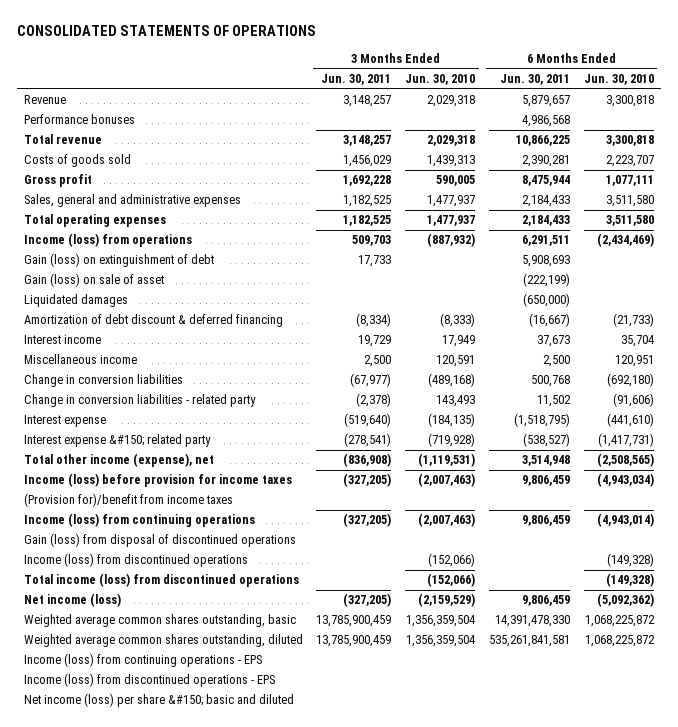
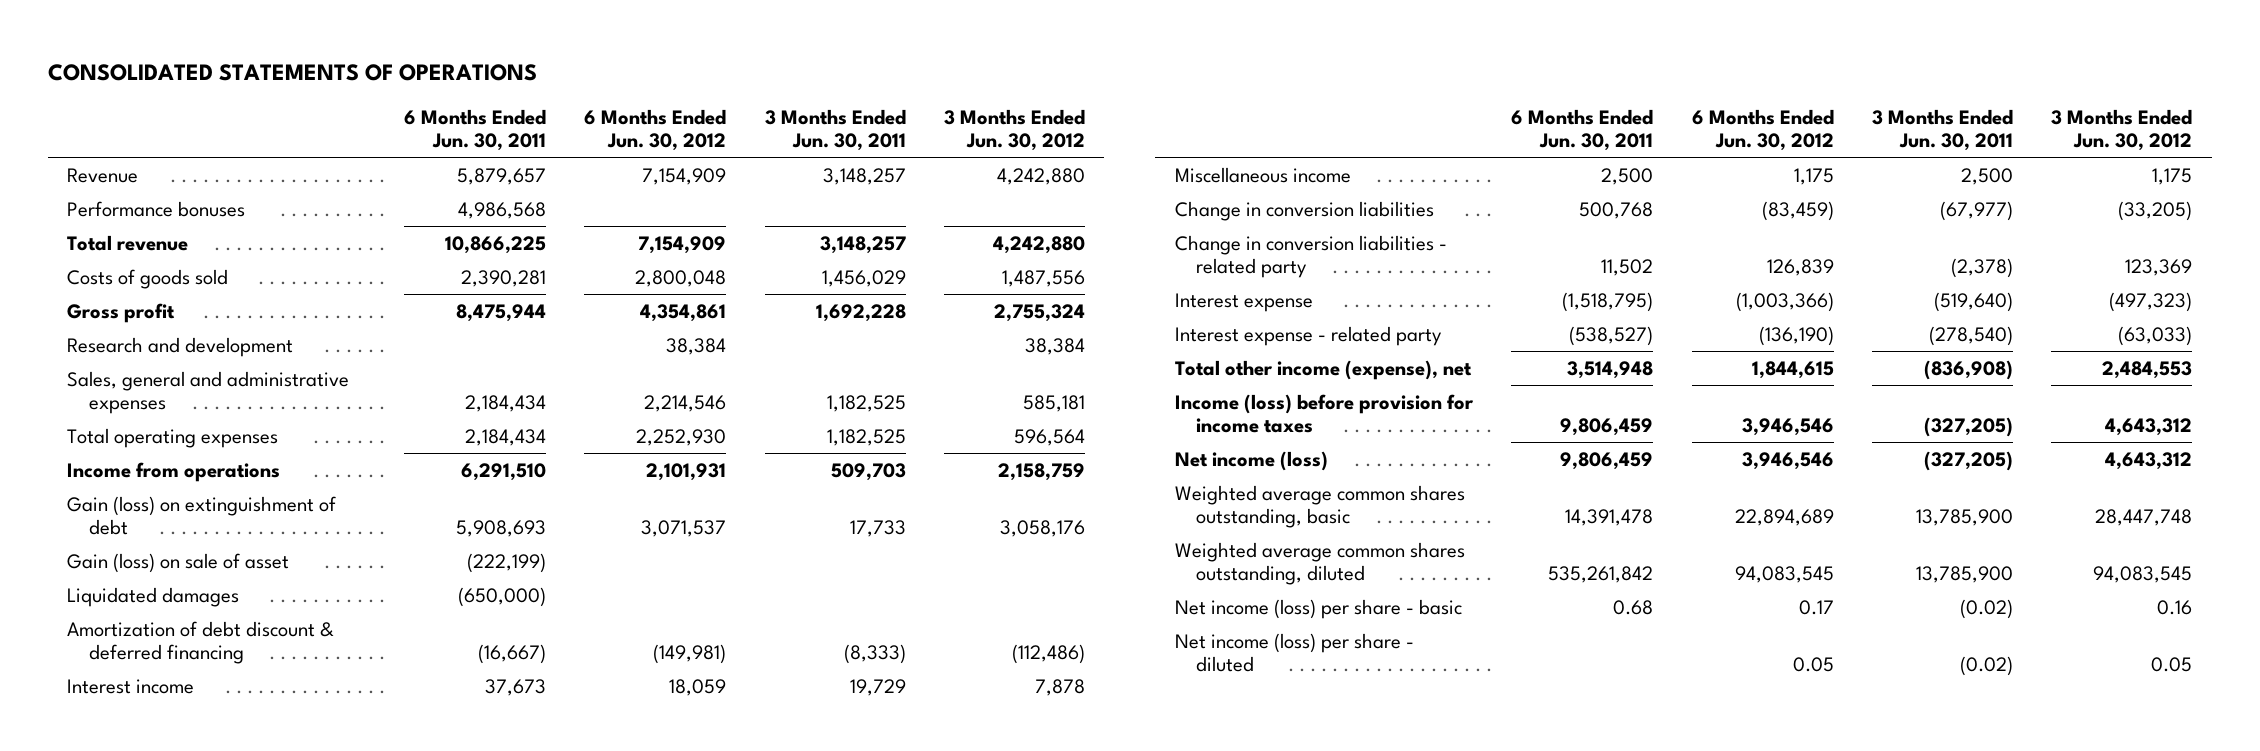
- | 3 Months Ended Jun. 30, 2011 | 3 Months Ended Jun. 30, 2010 | 6 Months Ended Jun. 30, 2011 | 6 Months Ended Jun. 30, 2010
+ | 6 Months Ended Jun. 30, 2011 | 6 Months Ended Jun. 30, 2012 | 3 Months Ended Jun. 30, 2011 | 3 Months Ended Jun. 30, 2012
- Sales, general and administrative expenses | 1,182,525 | 1,477,937 | 2,184,433 | 3,511,580
- Total operating expenses | 1,182,525 | 1,477,937 | 2,184,433 | 3,511,580
- Income (loss) from operations | 509,703 | (887,932) | 6,291,511 | (2,434,469)
+ Research and development | | 38,384 | | 38,384
+ Sales, general and administrative expenses | 2,184,434 | 2,214,546 | 1,182,525 | 585,181
+ Total operating expenses | 2,184,434 | 2,252,930 | 1,182,525 | 596,564
+ Income from operations | 6,291,510 | 2,101,931 | 509,703 | 2,158,759
- Amortization of debt discount & deferred financing | (8,334) | (8,333) | (16,667) | (21,733)
+ Amortization of debt discount & deferred financing | (16,667) | (149,981) | (8,333) | (112,486)
- Interest expense &#150; related party | (278,541) | (719,928) | (538,527) | (1,417,731)
+ Interest expense - related party | (538,527) | (136,190) | (278,540) | (63,033)
- (Provision for)/benefit from income taxes
- Income (loss) from continuing operations | (327,205) | (2,007,463) | 9,806,459 | (4,943,014)
- Gain (loss) from disposal of discontinued operations
- Income (loss) from discontinued operations | | (152,066) | | (149,328)
- Total income (loss) from discontinued operations | | (152,066) | | (149,328)
- Weighted average common shares outstanding, basic | 13,785,900,459 | 1,356,359,504 | 14,391,478,330 | 1,068,225,872
- Weighted average common shares outstanding, diluted | 13,785,900,459 | 1,356,359,504 | 535,261,841,581 | 1,068,225,872
- Income (loss) from continuing operations - EPS
- Income (loss) from discontinued operations - EPS
- Net income (loss) per share &#150; basic and diluted
+ Weighted average common shares outstanding, basic | 14,391,478 | 22,894,689 | 13,785,900 | 28,447,748
+ Weighted average common shares outstanding, diluted | 535,261,842 | 94,083,545 | 13,785,900 | 94,083,545
+ Net income (loss) per share - basic | 0.68 | 0.17 | (0.02) | 0.16
+ Net income (loss) per share - diluted | | 0.05 | (0.02) | 0.05

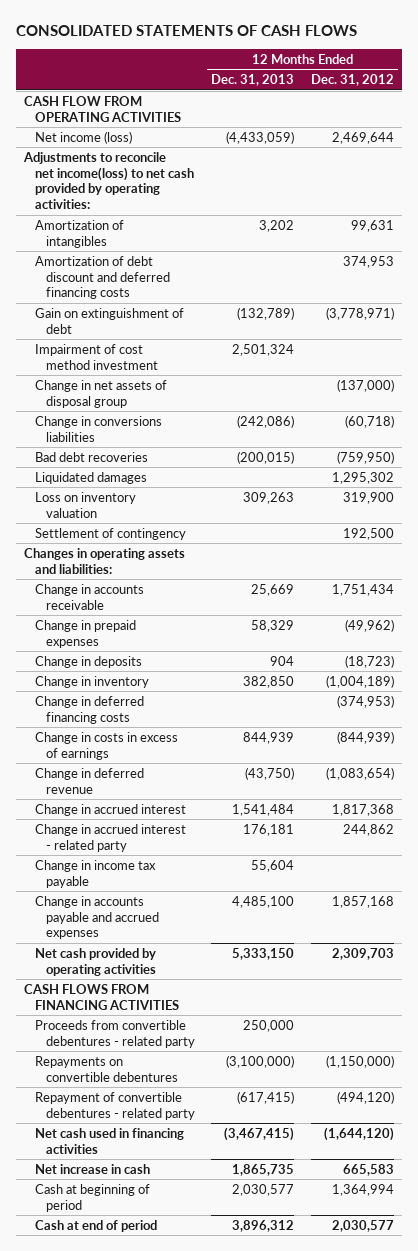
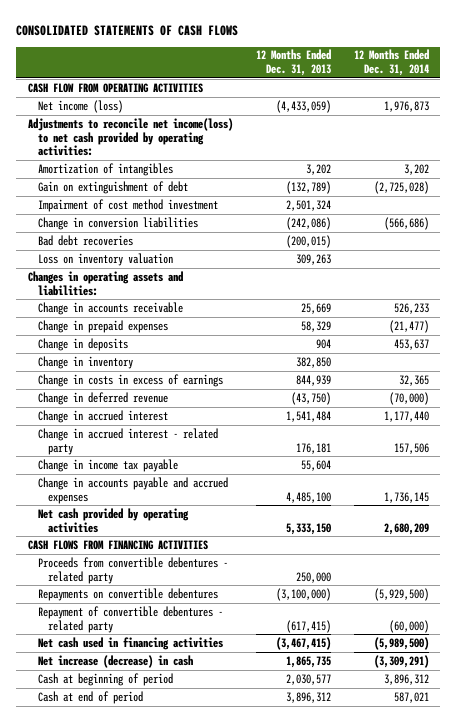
- | 12 Months Ended Dec. 31, 2013 | 12 Months Ended Dec. 31, 2012
+ | 12 Months Ended Dec. 31, 2013 | 12 Months Ended Dec. 31, 2014
- Amortization of debt discount and deferred financing costs | | 374,953
- Change in net assets of disposal group | | (137,000)
- Change in conversions liabilities | (242,086) | (60,718)
+ Change in conversion liabilities | (242,086) | (566,686)
- Liquidated damages | | 1,295,302
- Settlement of contingency | | 192,500
- Change in deferred financing costs | | (374,953)
- Net increase in cash | 1,865,735 | 665,583
+ Net increase (decrease) in cash | 1,865,735 | (3,309,291)

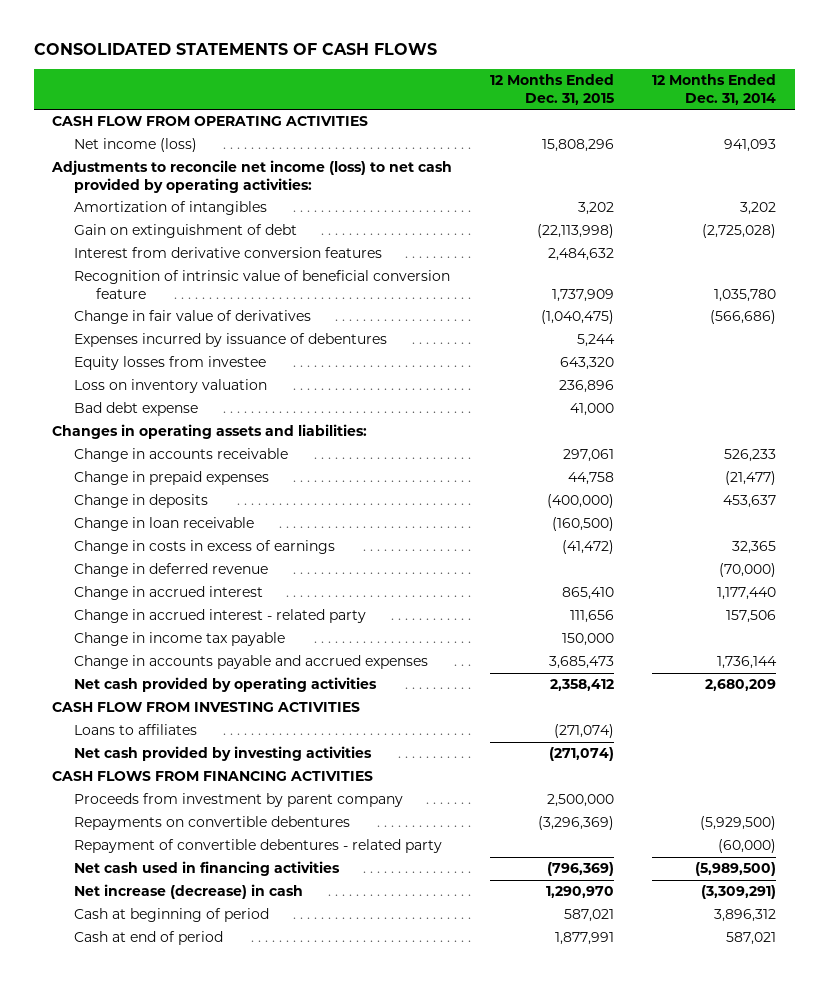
- | 12 Months Ended Dec. 31, 2013 | 12 Months Ended Dec. 31, 2014
+ | 12 Months Ended Dec. 31, 2015 | 12 Months Ended Dec. 31, 2014
- Net income (loss) | (4,433,059) | 1,976,873
- Adjustments to reconcile net income(loss) to net cash provided by operating activities:
+ Net income (loss) | 15,808,296 | 941,093
+ Adjustments to reconcile net income (loss) to net cash provided by operating activities:
- Impairment of cost method investment | 2,501,324 |
- Change in conversion liabilities | (242,086) | (566,686)
- Bad debt recoveries | (200,015) |
+ Interest from derivative conversion features | 2,484,632 |
+ Recognition of intrinsic value of beneficial conversion feature | 1,737,909 | 1,035,780
+ Change in fair value of derivatives | (1,040,475) | (566,686)
+ Expenses incurred by issuance of debentures | 5,244 |
+ Equity losses from investee | 643,320 |
+ Bad debt expense | 41,000 |
- Change in inventory | 382,850 |
+ Change in loan receivable | (160,500) |
- Change in accounts payable and accrued expenses | 4,485,100 | 1,736,145
+ Change in accounts payable and accrued expenses | 3,685,473 | 1,736,144
+ CASH FLOW FROM INVESTING ACTIVITIES
+ Loans to affiliates | (271,074) |
+ Net cash provided by investing activities | (271,074) |
- Proceeds from convertible debentures - related party | 250,000 |
+ Proceeds from investment by parent company | 2,500,000 |

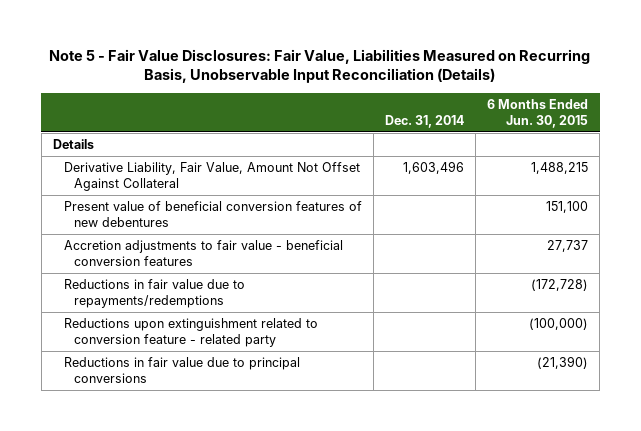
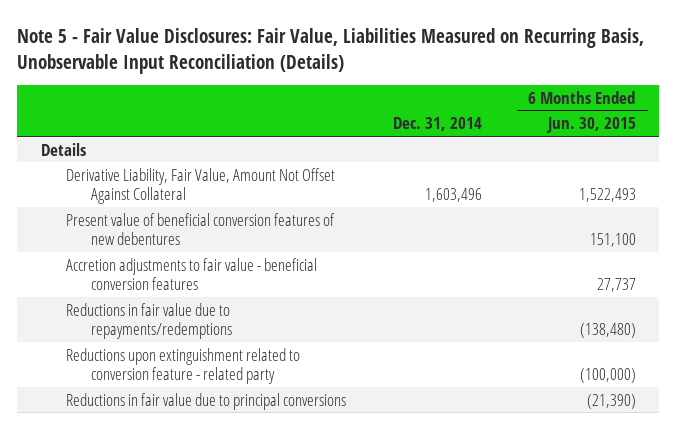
- Derivative Liability, Fair Value, Amount Not Offset Against Collateral | 1,603,496 | 1,488,215
+ Derivative Liability, Fair Value, Amount Not Offset Against Collateral | 1,603,496 | 1,522,493
- Reductions in fair value due to repayments/redemptions | | (172,728)
+ Reductions in fair value due to repayments/redemptions | | (138,480)

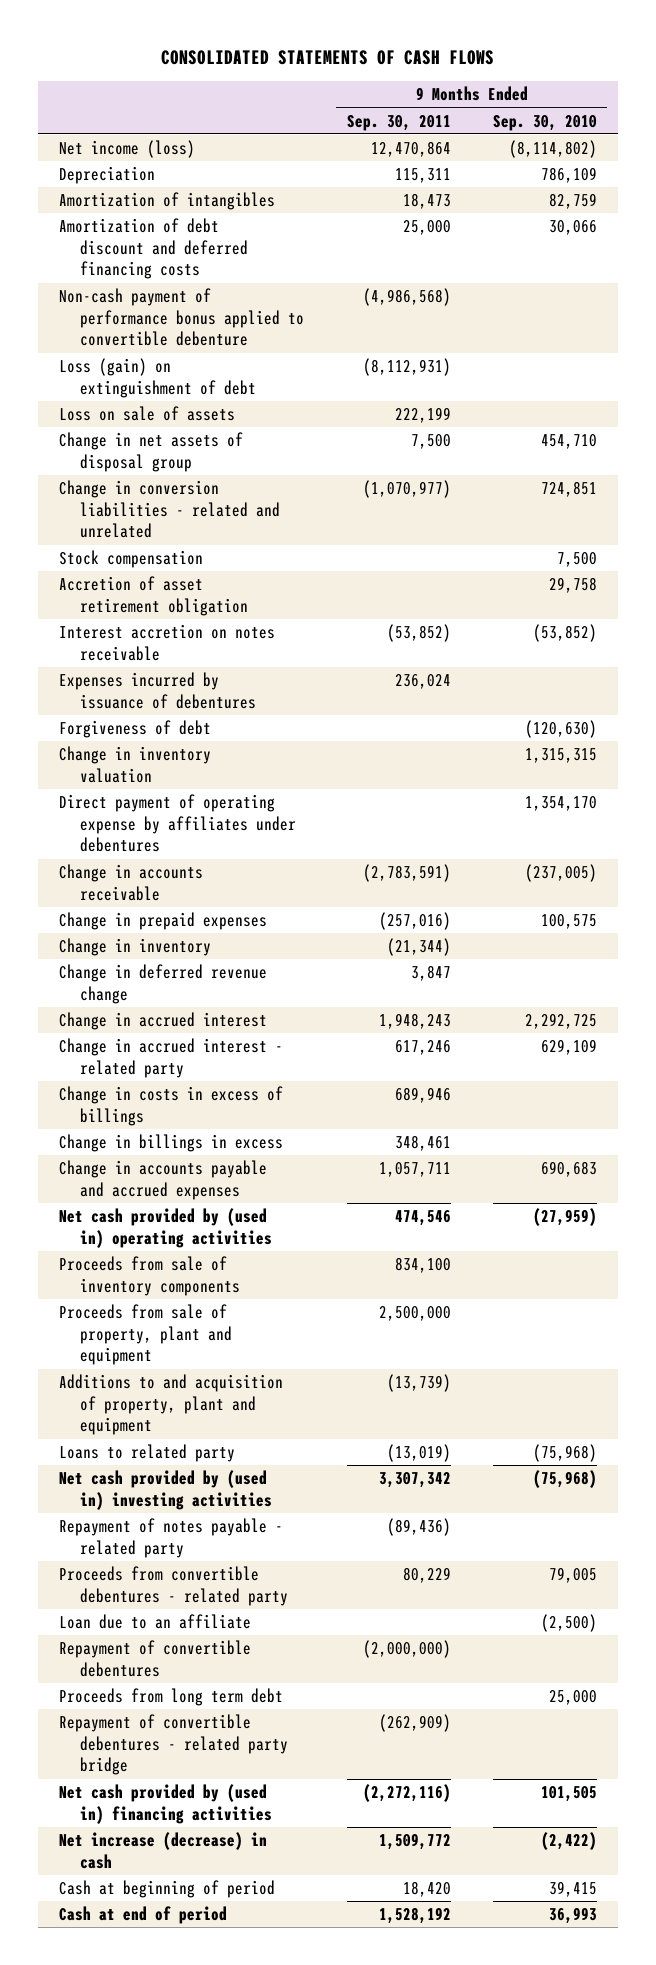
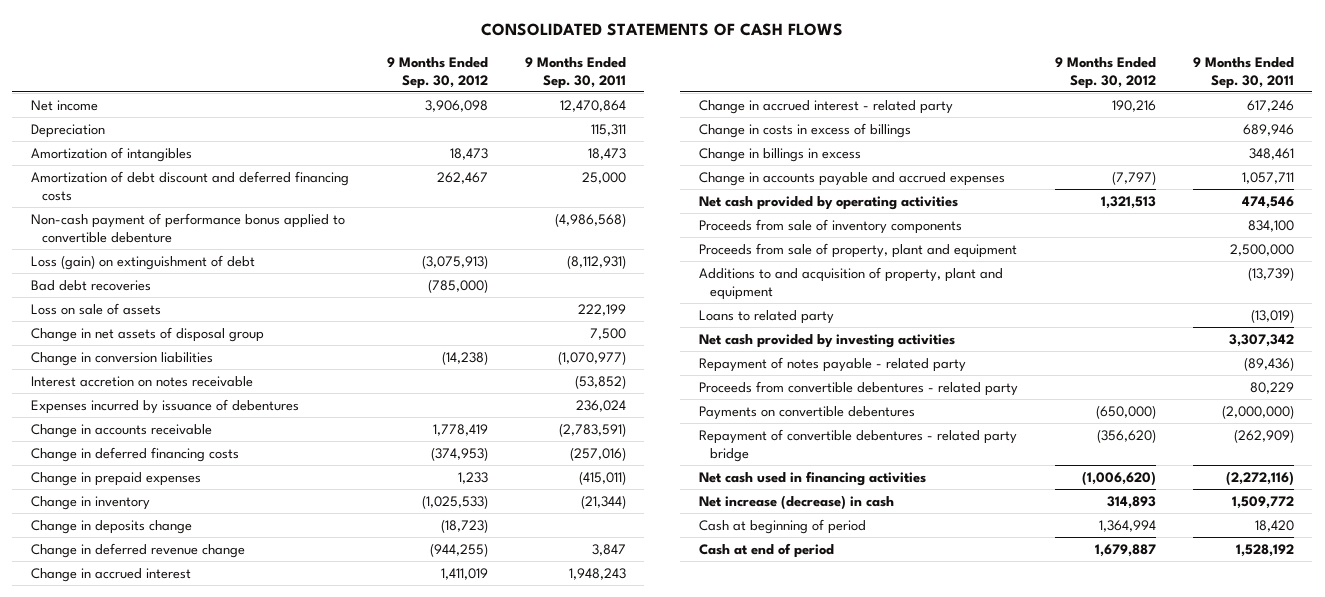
- | 9 Months Ended Sep. 30, 2011 | 9 Months Ended Sep. 30, 2010
+ | 9 Months Ended Sep. 30, 2012 | 9 Months Ended Sep. 30, 2011
- Net income (loss) | 12,470,864 | (8,114,802)
+ Net income | 3,906,098 | 12,470,864
+ Bad debt recoveries | (785,000) |
- Change in conversion liabilities - related and unrelated | (1,070,977) | 724,851
- Stock compensation | | 7,500
- Accretion of asset retirement obligation | | 29,758
+ Change in conversion liabilities | (14,238) | (1,070,977)
- Forgiveness of debt | | (120,630)
- Change in inventory valuation | | 1,315,315
- Direct payment of operating expense by affiliates under debentures | | 1,354,170
- Change in prepaid expenses | (257,016) | 100,575
+ Change in deferred financing costs | (374,953) | (257,016)
+ Change in prepaid expenses | 1,233 | (415,011)
+ Change in deposits change | (18,723) |
- Net cash provided by (used in) operating activities | 474,546 | (27,959)
+ Net cash provided by operating activities | 1,321,513 | 474,546
- Net cash provided by (used in) investing activities | 3,307,342 | (75,968)
+ Net cash provided by investing activities | | 3,307,342
- Loan due to an affiliate | | (2,500)
- Repayment of convertible debentures | (2,000,000) |
- Proceeds from long term debt | | 25,000
+ Payments on convertible debentures | (650,000) | (2,000,000)
- Net cash provided by (used in) financing activities | (2,272,116) | 101,505
+ Net cash used in financing activities | (1,006,620) | (2,272,116)

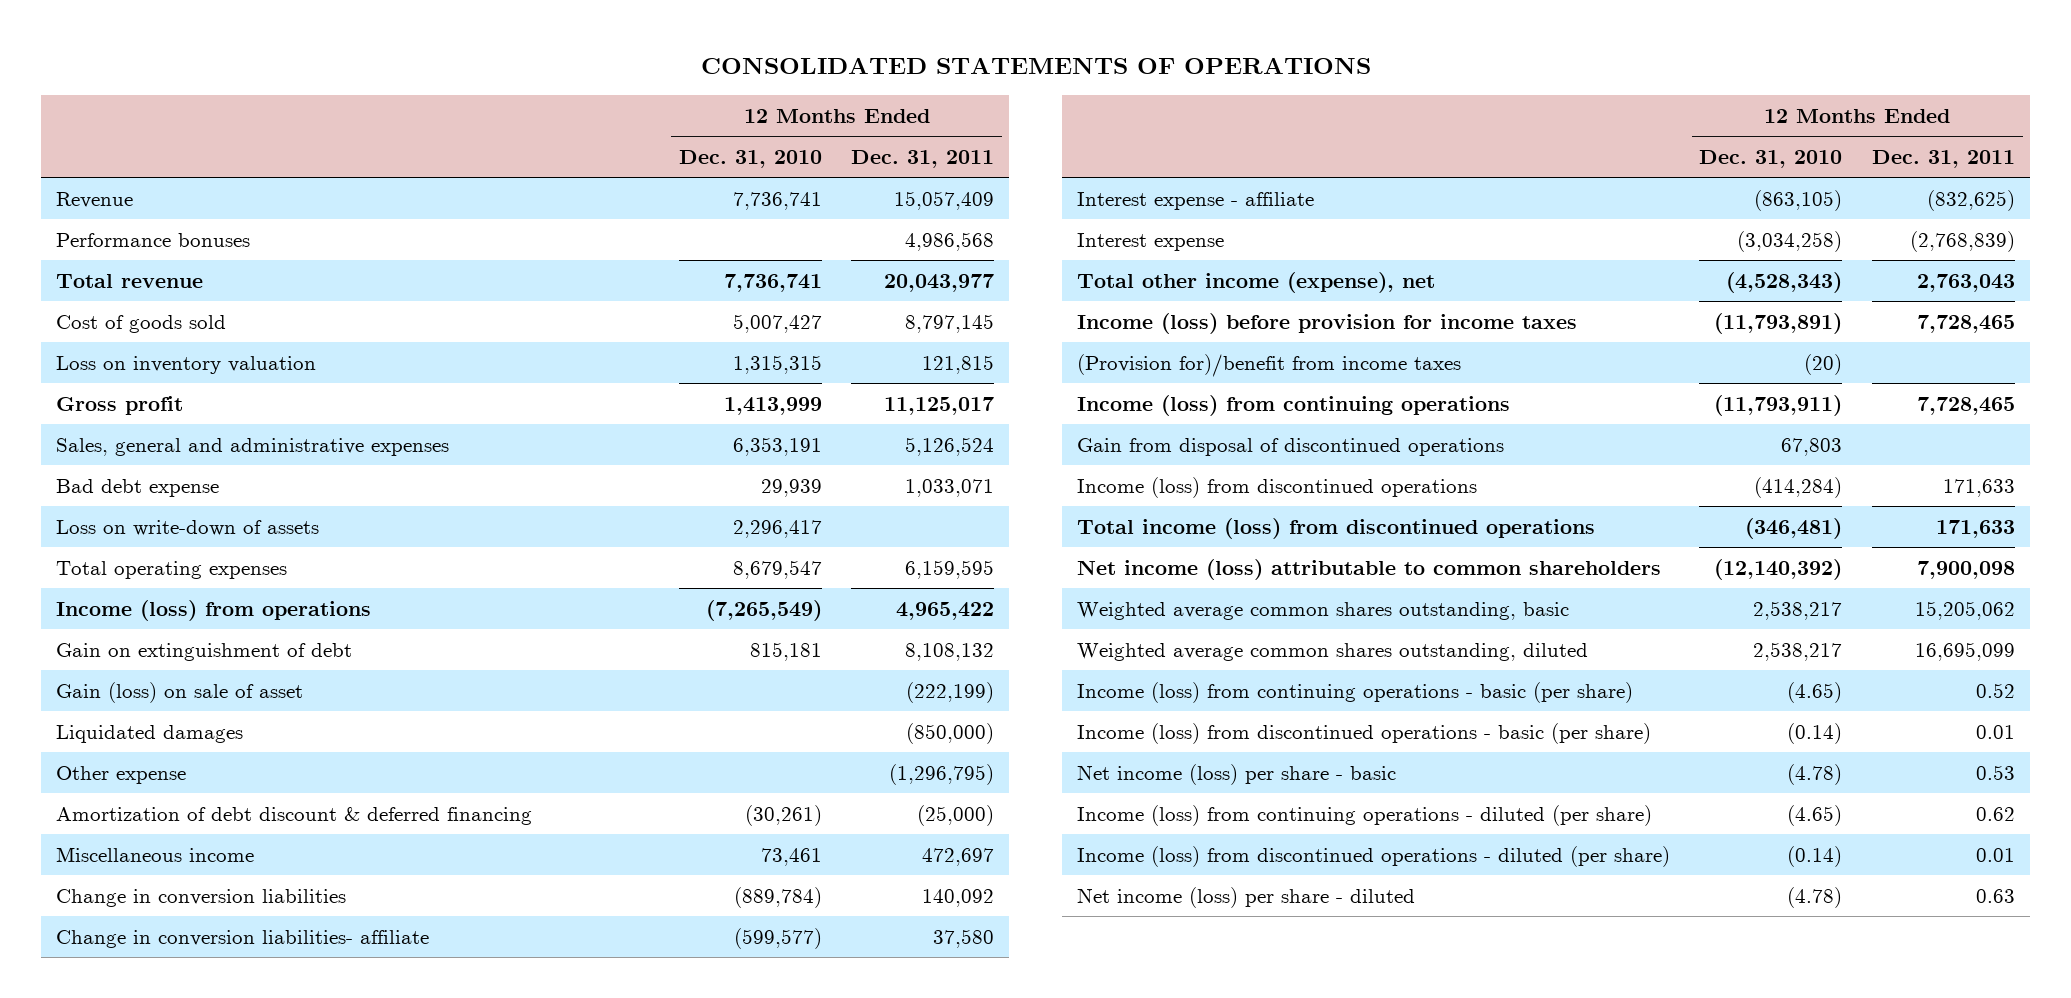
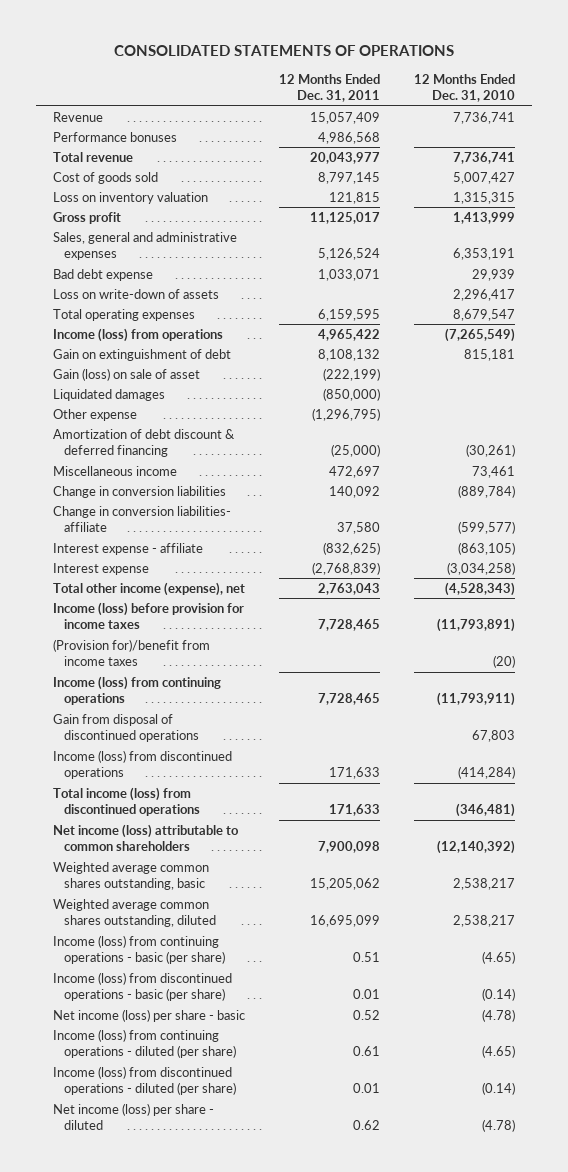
- | 12 Months Ended Dec. 31, 2010 | 12 Months Ended Dec. 31, 2011
+ | 12 Months Ended Dec. 31, 2011 | 12 Months Ended Dec. 31, 2010
- Income (loss) from continuing operations - basic (per share) | (4.65) | 0.52
+ Income (loss) from continuing operations - basic (per share) | 0.51 | (4.65)
- Net income (loss) per share - basic | (4.78) | 0.53
- Income (loss) from continuing operations - diluted (per share) | (4.65) | 0.62
+ Net income (loss) per share - basic | 0.52 | (4.78)
+ Income (loss) from continuing operations - diluted (per share) | 0.61 | (4.65)
- Net income (loss) per share - diluted | (4.78) | 0.63
+ Net income (loss) per share - diluted | 0.62 | (4.78)

